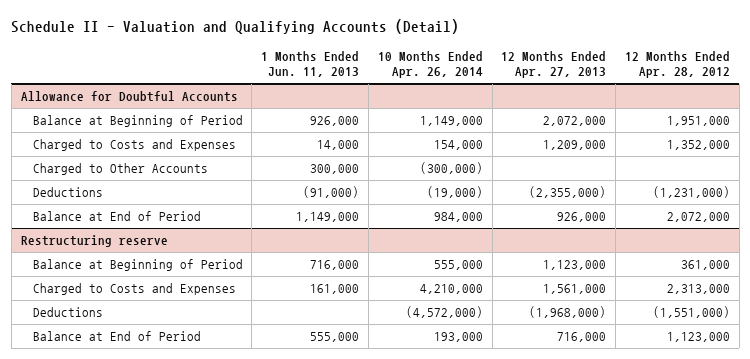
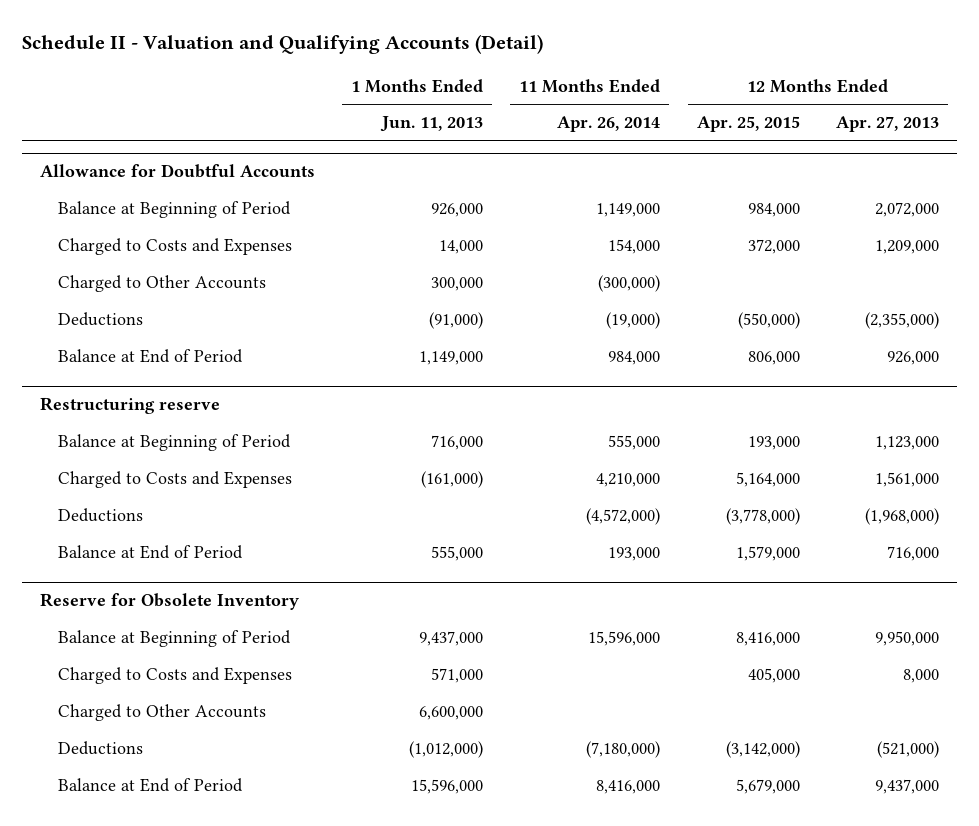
- | 1 Months Ended Jun. 11, 2013 | 10 Months Ended Apr. 26, 2014 | 12 Months Ended Apr. 27, 2013 | 12 Months Ended Apr. 28, 2012
+ | 1 Months Ended Jun. 11, 2013 | 11 Months Ended Apr. 26, 2014 | 12 Months Ended Apr. 25, 2015 | 12 Months Ended Apr. 27, 2013
@ Restructuring reserve
- Charged to Costs and Expenses | 161,000 | 4,210,000 | 1,561,000 | 2,313,000
+ Charged to Costs and Expenses | (161,000) | 4,210,000 | 5,164,000 | 1,561,000
+ Reserve for Obsolete Inventory
+ Balance at Beginning of Period | 9,437,000 | 15,596,000 | 8,416,000 | 9,950,000
+ Charged to Costs and Expenses | 571,000 | | 405,000 | 8,000
+ Charged to Other Accounts | 6,600,000 | | |
+ Deductions | (1,012,000) | (7,180,000) | (3,142,000) | (521,000)
+ Balance at End of Period | 15,596,000 | 8,416,000 | 5,679,000 | 9,437,000

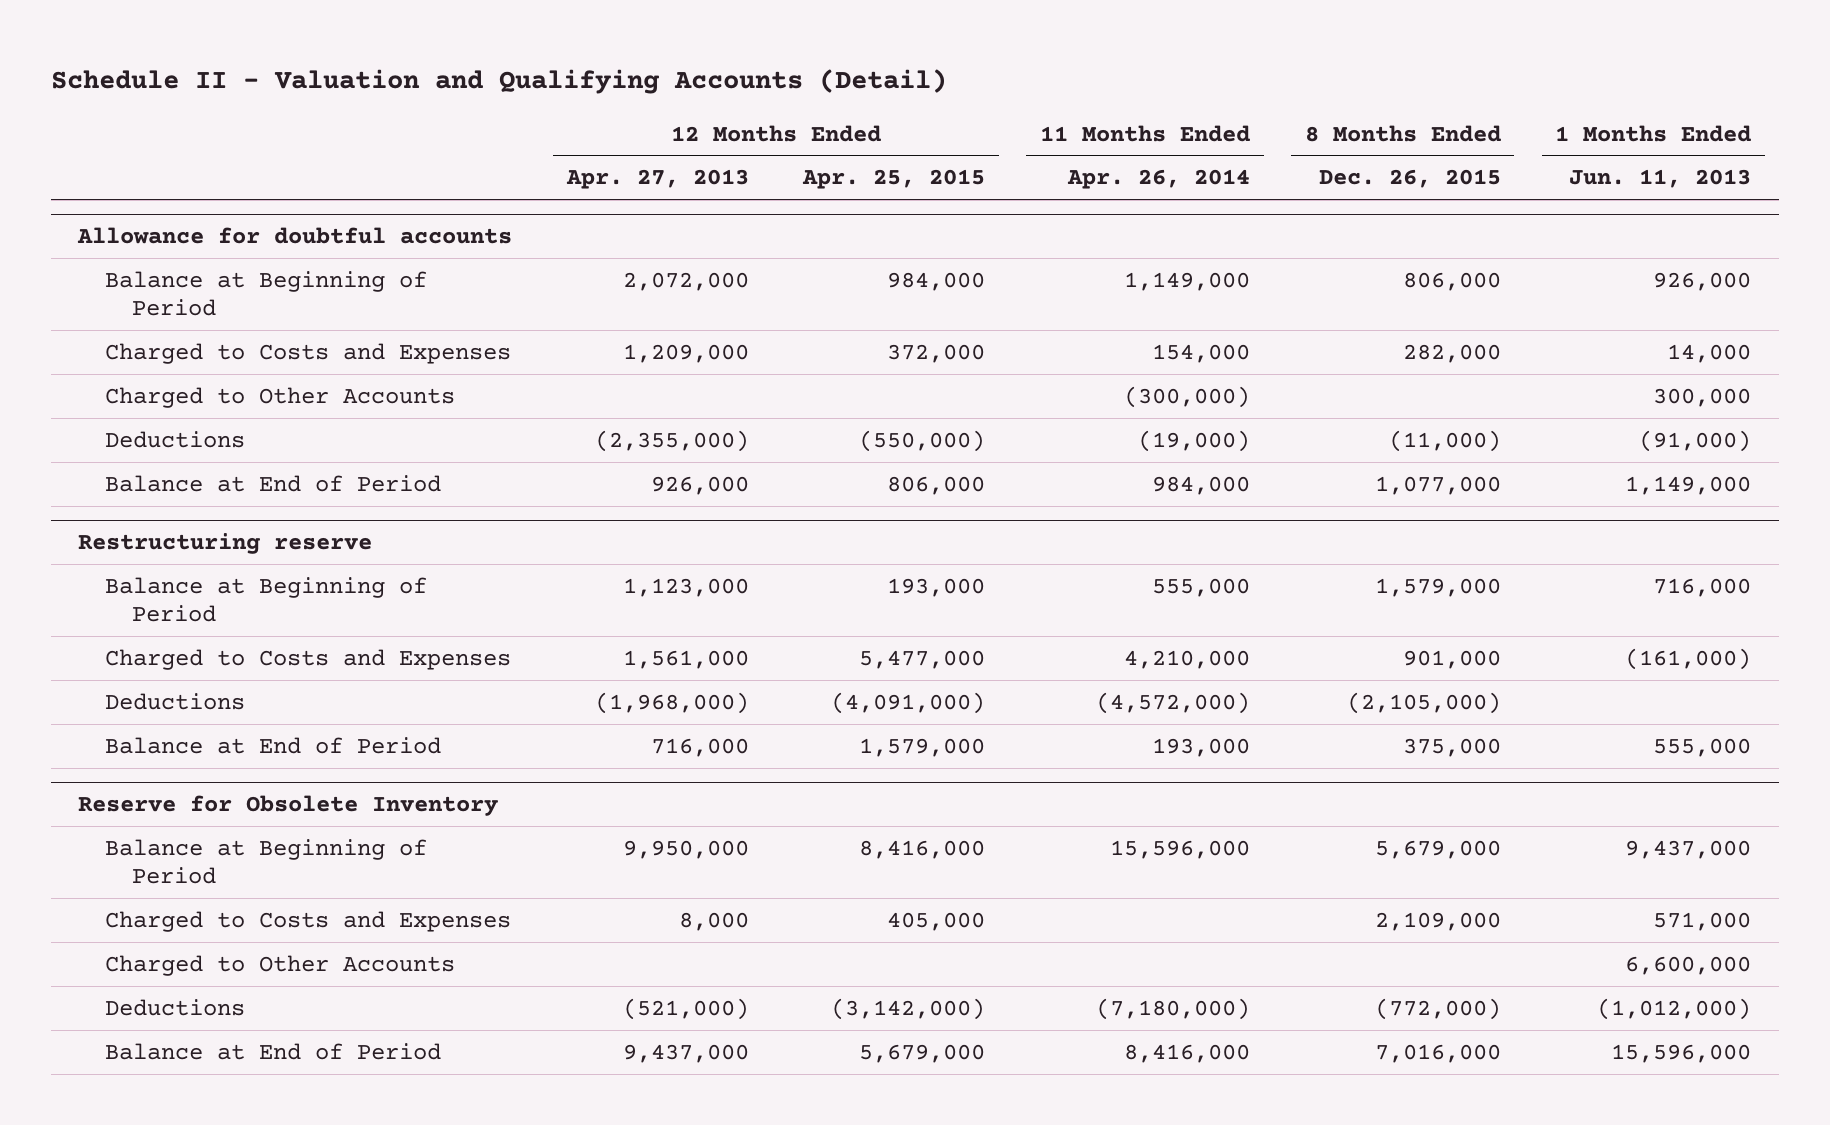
- | 1 Months Ended Jun. 11, 2013 | 11 Months Ended Apr. 26, 2014 | 12 Months Ended Apr. 25, 2015 | 12 Months Ended Apr. 27, 2013
+ | 12 Months Ended Apr. 27, 2013 | 12 Months Ended Apr. 25, 2015 | 11 Months Ended Apr. 26, 2014 | 8 Months Ended Dec. 26, 2015 | 1 Months Ended Jun. 11, 2013
- Allowance for Doubtful Accounts
+ Allowance for doubtful accounts
@ Restructuring reserve
- Charged to Costs and Expenses | (161,000) | 4,210,000 | 5,164,000 | 1,561,000
- Deductions | | (4,572,000) | (3,778,000) | (1,968,000)
+ Charged to Costs and Expenses | 1,561,000 | 5,477,000 | 4,210,000 | 901,000 | (161,000)
+ Deductions | (1,968,000) | (4,091,000) | (4,572,000) | (2,105,000) |

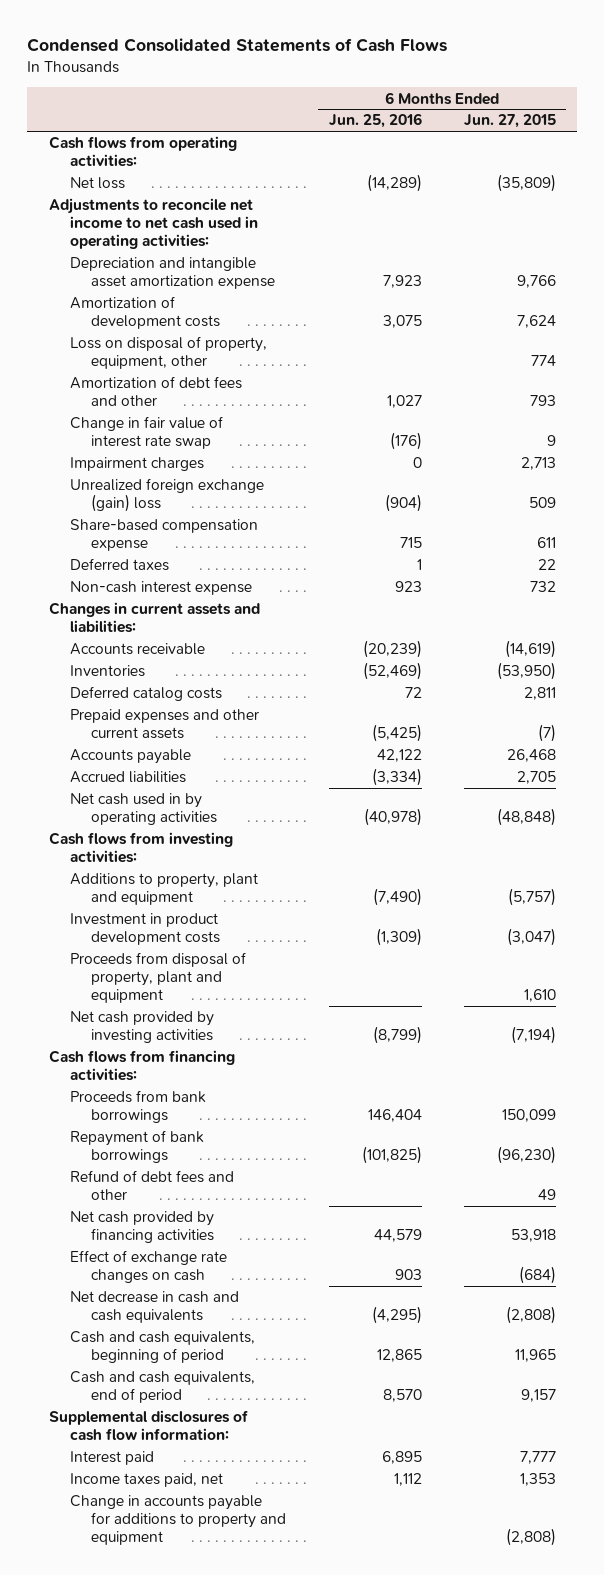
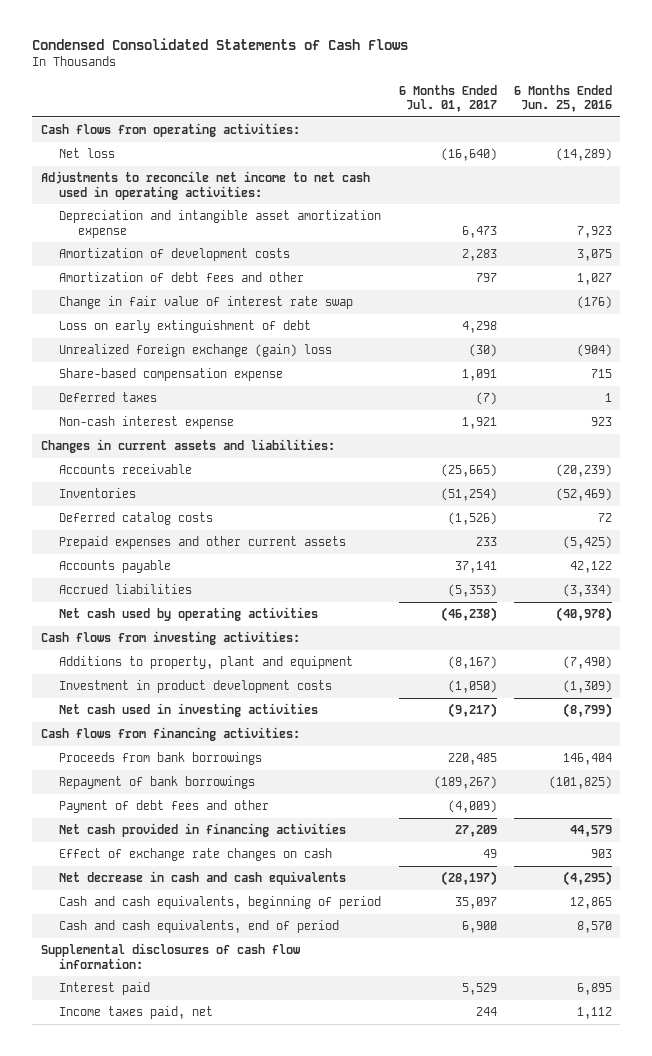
- | 6 Months Ended Jun. 25, 2016 | 6 Months Ended Jun. 27, 2015
+ | 6 Months Ended Jul. 01, 2017 | 6 Months Ended Jun. 25, 2016
- Loss on disposal of property, equipment, other | | 774
- Impairment charges | 0 | 2,713
+ Loss on early extinguishment of debt | 4,298 |
- Net cash used in by operating activities | (40,978) | (48,848)
+ Net cash used by operating activities | (46,238) | (40,978)
- Proceeds from disposal of property, plant and equipment | | 1,610
- Net cash provided by investing activities | (8,799) | (7,194)
+ Net cash used in investing activities | (9,217) | (8,799)
- Refund of debt fees and other | | 49
- Net cash provided by financing activities | 44,579 | 53,918
+ Payment of debt fees and other | (4,009) |
+ Net cash provided in financing activities | 27,209 | 44,579
- Change in accounts payable for additions to property and equipment | | (2,808)

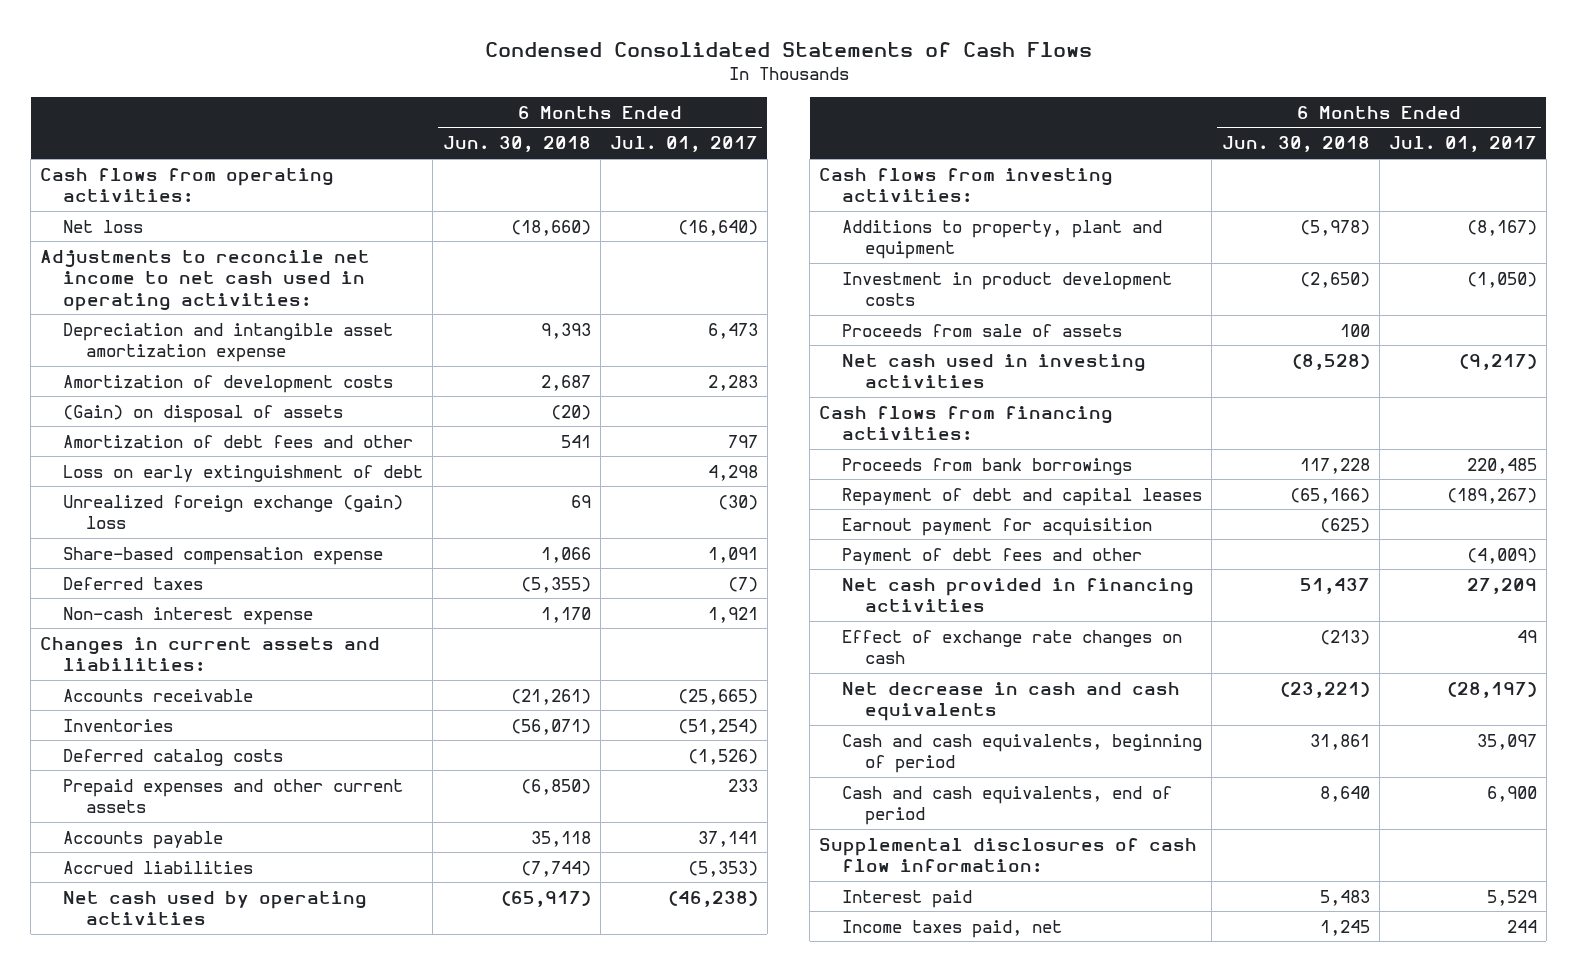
- | 6 Months Ended Jul. 01, 2017 | 6 Months Ended Jun. 25, 2016
+ | 6 Months Ended Jun. 30, 2018 | 6 Months Ended Jul. 01, 2017
+ (Gain) on disposal of assets | (20) |
- Change in fair value of interest rate swap | | (176)
+ Proceeds from sale of assets | 100 |
- Repayment of bank borrowings | (189,267) | (101,825)
+ Repayment of debt and capital leases | (65,166) | (189,267)
+ Earnout payment for acquisition | (625) |

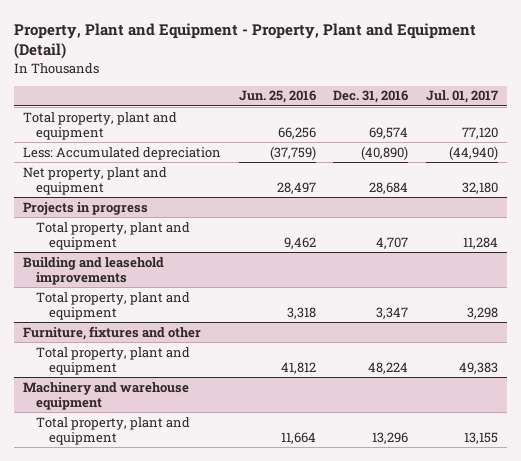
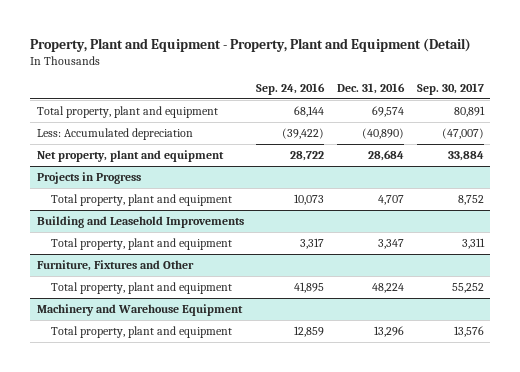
- | Jun. 25, 2016 | Dec. 31, 2016 | Jul. 01, 2017
+ | Sep. 24, 2016 | Dec. 31, 2016 | Sep. 30, 2017
- Projects in progress
+ Projects in Progress
- Building and leasehold improvements
+ Building and Leasehold Improvements
- Furniture, fixtures and other
+ Furniture, Fixtures and Other
- Machinery and warehouse equipment
+ Machinery and Warehouse Equipment

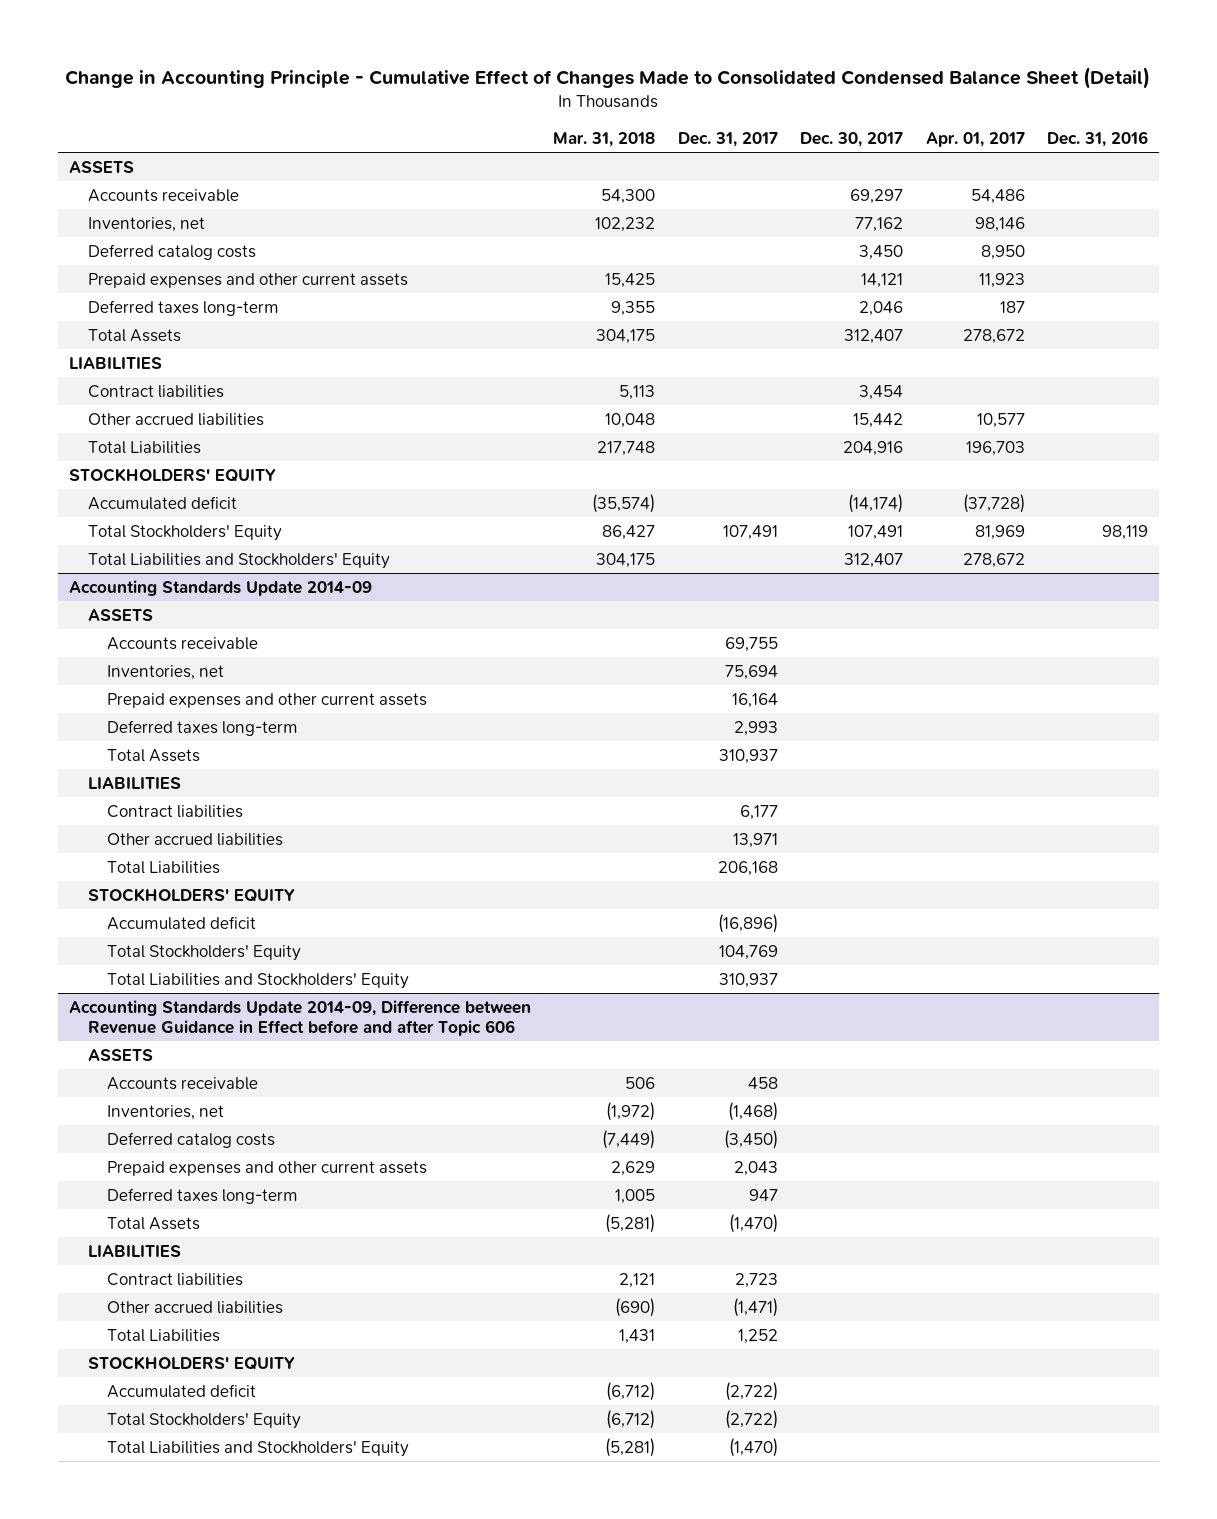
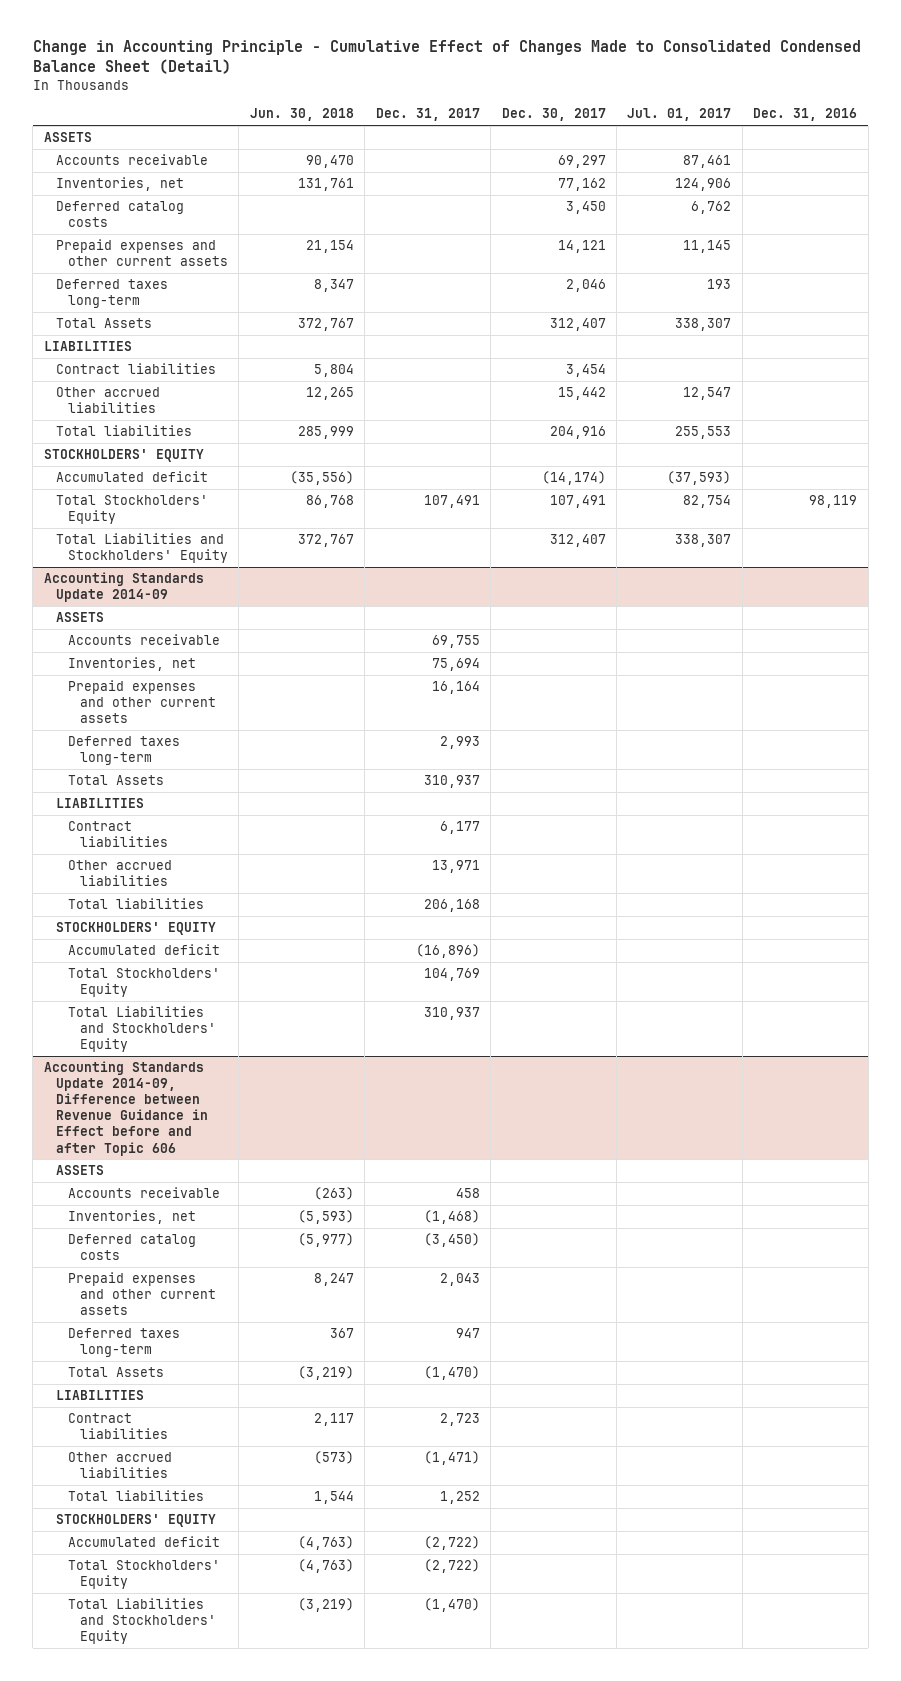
- | Mar. 31, 2018 | Dec. 31, 2017 | Dec. 30, 2017 | Apr. 01, 2017 | Dec. 31, 2016
+ | Jun. 30, 2018 | Dec. 31, 2017 | Dec. 30, 2017 | Jul. 01, 2017 | Dec. 31, 2016
- Total Liabilities | 217,748 | | 204,916 | 196,703 |
+ Total liabilities | 285,999 | | 204,916 | 255,553 |
@ Accounting Standards Update 2014-09
- Total Liabilities | | 206,168 | | |
+ Total liabilities | | 206,168 | | |
@ Accounting Standards Update 2014-09, Difference between Revenue Guidance in Effect before and after Topic 606
- Total Liabilities | 1,431 | 1,252 | | |
+ Total liabilities | 1,544 | 1,252 | | |

